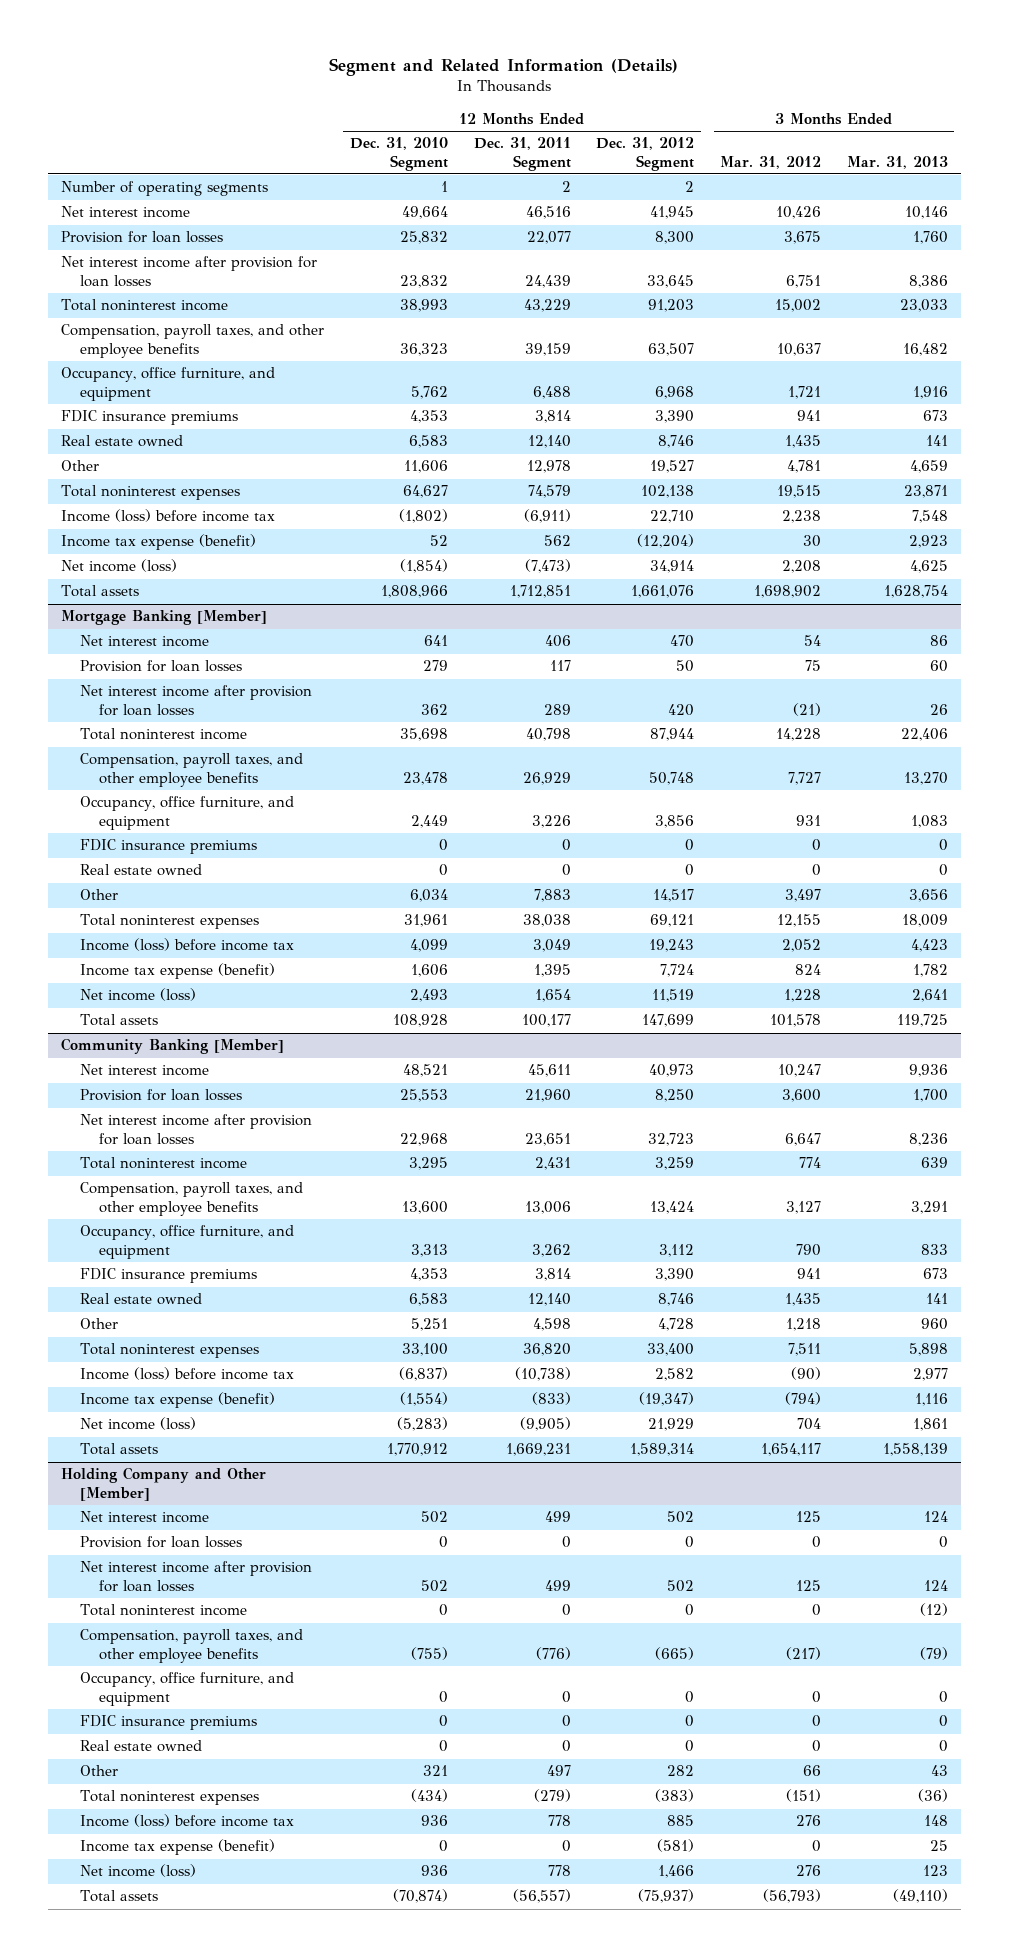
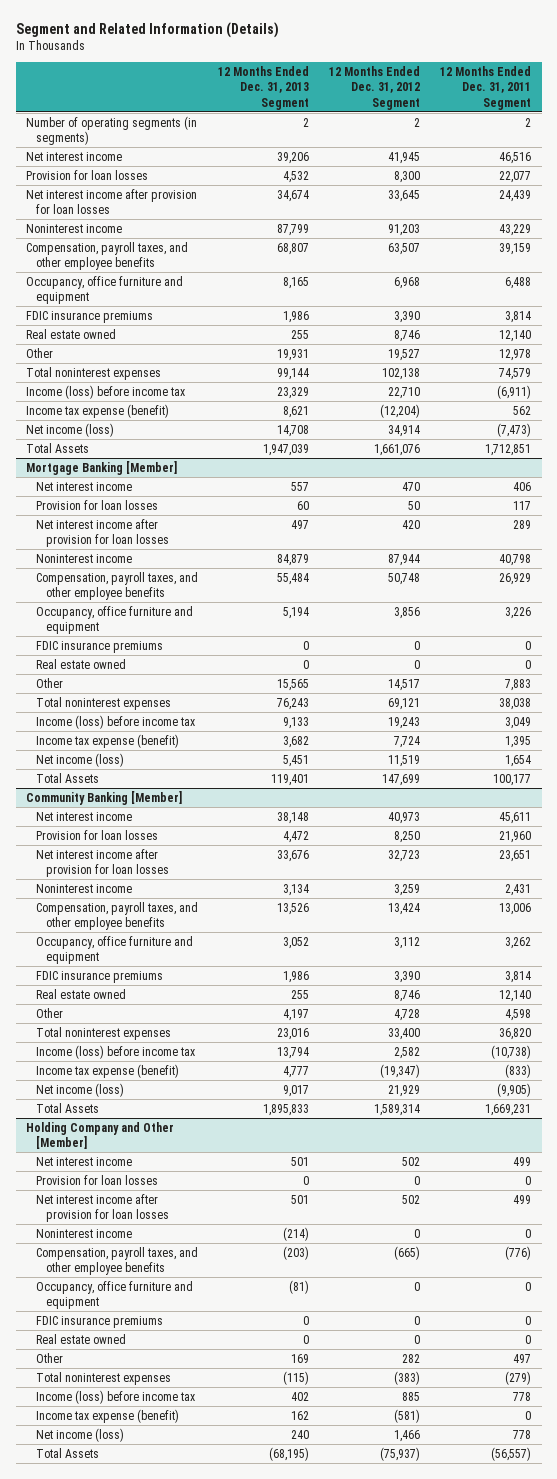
- | 12 Months Ended Dec. 31, 2010 Segment | 12 Months Ended Dec. 31, 2011 Segment | 12 Months Ended Dec. 31, 2012 Segment | 3 Months Ended Mar. 31, 2012 | 3 Months Ended Mar. 31, 2013
+ | 12 Months Ended Dec. 31, 2013 Segment | 12 Months Ended Dec. 31, 2012 Segment | 12 Months Ended Dec. 31, 2011 Segment
- Number of operating segments | 1 | 2 | 2 | |
+ Number of operating segments (in segments) | 2 | 2 | 2
- Total noninterest income | 38,993 | 43,229 | 91,203 | 15,002 | 23,033
+ Noninterest income | 87,799 | 91,203 | 43,229
- Occupancy, office furniture, and equipment | 5,762 | 6,488 | 6,968 | 1,721 | 1,916
+ Occupancy, office furniture and equipment | 8,165 | 6,968 | 6,488
- Total assets | 1,808,966 | 1,712,851 | 1,661,076 | 1,698,902 | 1,628,754
+ Total Assets | 1,947,039 | 1,661,076 | 1,712,851
@ Mortgage Banking [Member]
- Total noninterest income | 35,698 | 40,798 | 87,944 | 14,228 | 22,406
+ Noninterest income | 84,879 | 87,944 | 40,798
- Occupancy, office furniture, and equipment | 2,449 | 3,226 | 3,856 | 931 | 1,083
+ Occupancy, office furniture and equipment | 5,194 | 3,856 | 3,226
- Total assets | 108,928 | 100,177 | 147,699 | 101,578 | 119,725
+ Total Assets | 119,401 | 147,699 | 100,177
@ Community Banking [Member]
- Total noninterest income | 3,295 | 2,431 | 3,259 | 774 | 639
+ Noninterest income | 3,134 | 3,259 | 2,431
- Occupancy, office furniture, and equipment | 3,313 | 3,262 | 3,112 | 790 | 833
+ Occupancy, office furniture and equipment | 3,052 | 3,112 | 3,262
- Total assets | 1,770,912 | 1,669,231 | 1,589,314 | 1,654,117 | 1,558,139
+ Total Assets | 1,895,833 | 1,589,314 | 1,669,231
@ Holding Company and Other [Member]
- Total noninterest income | 0 | 0 | 0 | 0 | (12)
+ Noninterest income | (214) | 0 | 0
- Occupancy, office furniture, and equipment | 0 | 0 | 0 | 0 | 0
+ Occupancy, office furniture and equipment | (81) | 0 | 0
- Total assets | (70,874) | (56,557) | (75,937) | (56,793) | (49,110)
+ Total Assets | (68,195) | (75,937) | (56,557)

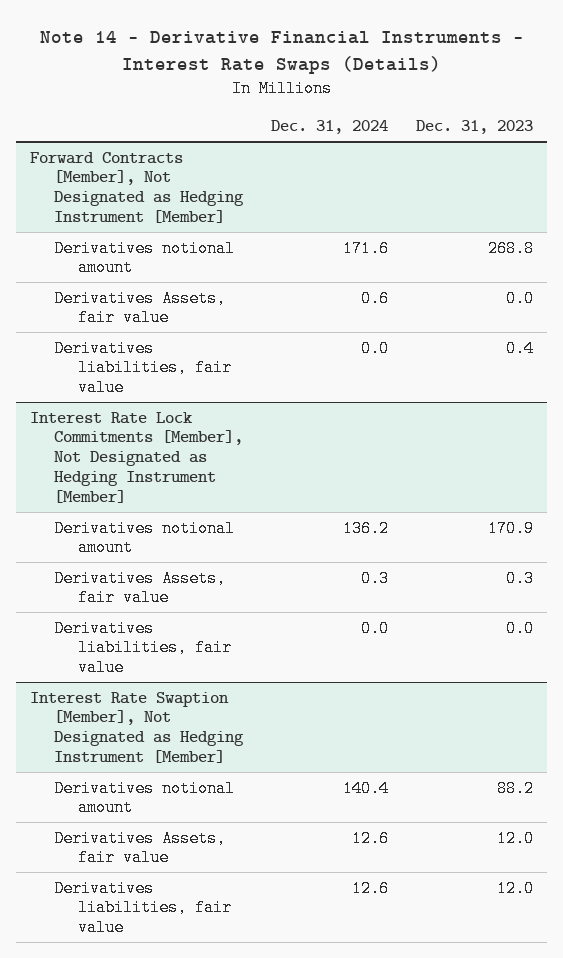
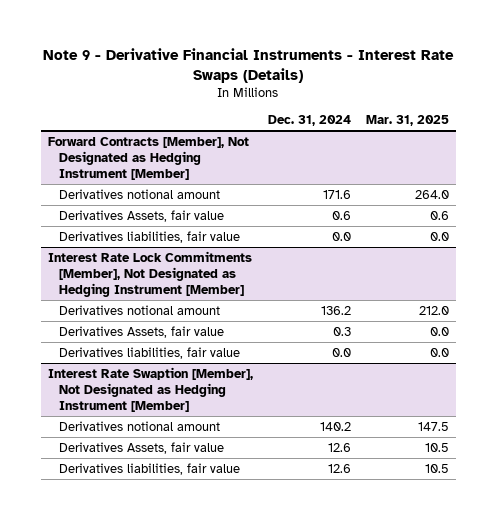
- Note 14 - Derivative Financial Instruments - Interest Rate Swaps (Details)
+ Note 9 - Derivative Financial Instruments - Interest Rate Swaps (Details)
- | Dec. 31, 2024 | Dec. 31, 2023
+ | Dec. 31, 2024 | Mar. 31, 2025
@ Interest Rate Swaption [Member], Not Designated as Hedging Instrument [Member]
- Derivatives notional amount | 140.4 | 88.2
+ Derivatives notional amount | 140.2 | 147.5

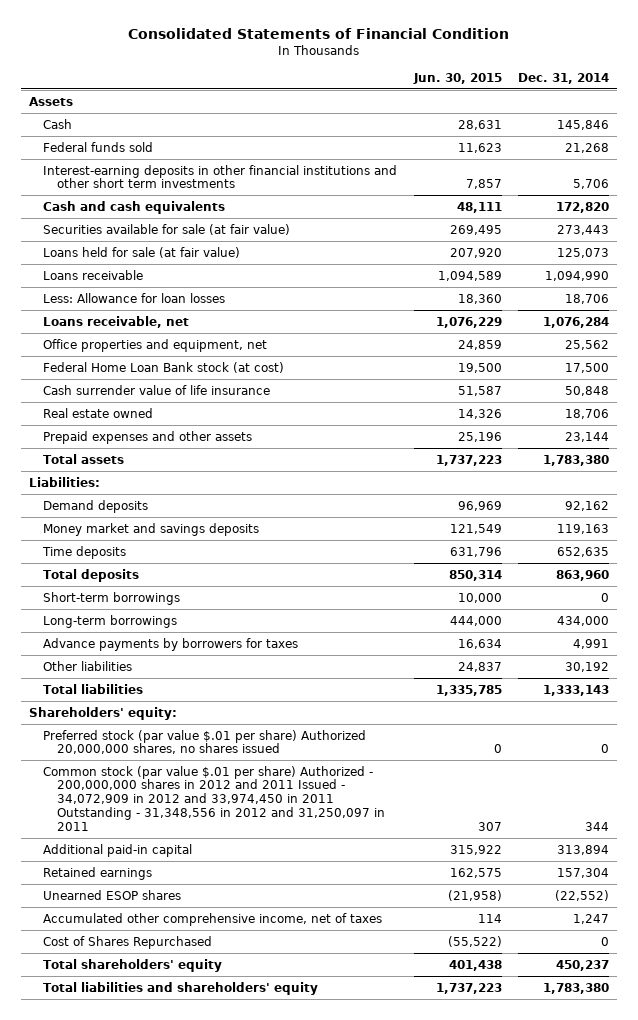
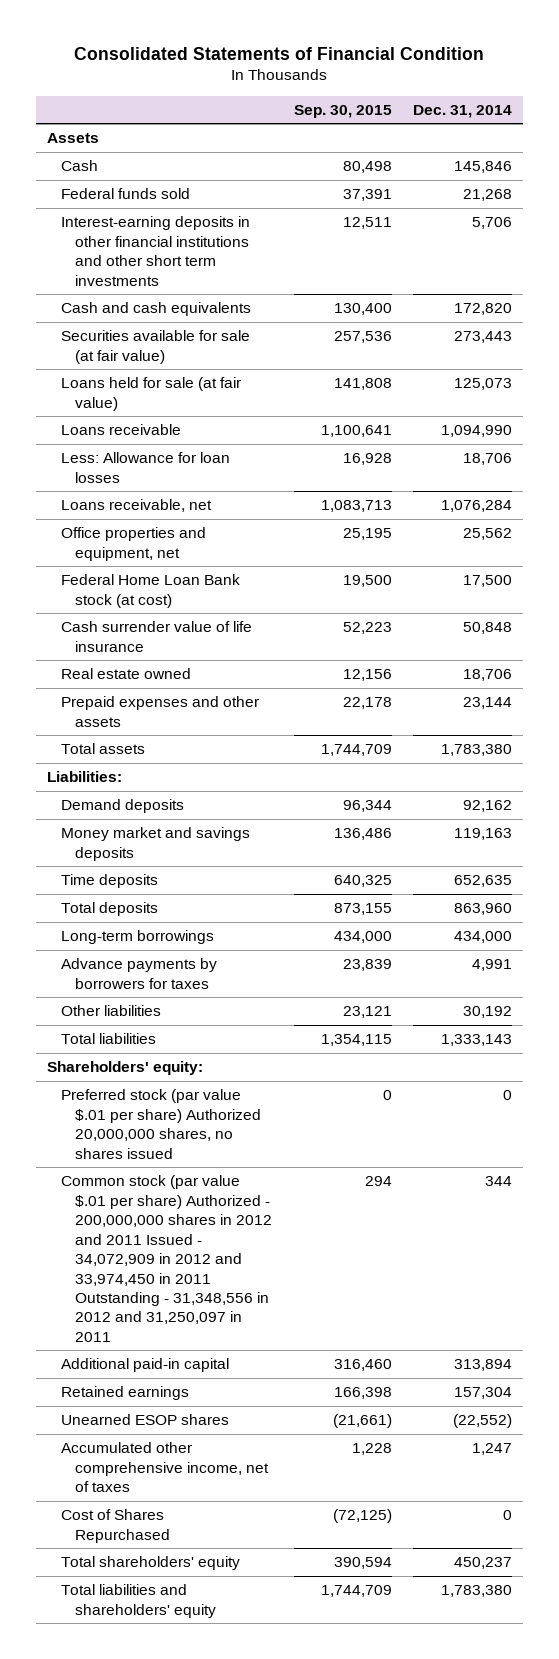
- | Jun. 30, 2015 | Dec. 31, 2014
+ | Sep. 30, 2015 | Dec. 31, 2014
- Short-term borrowings | 10,000 | 0

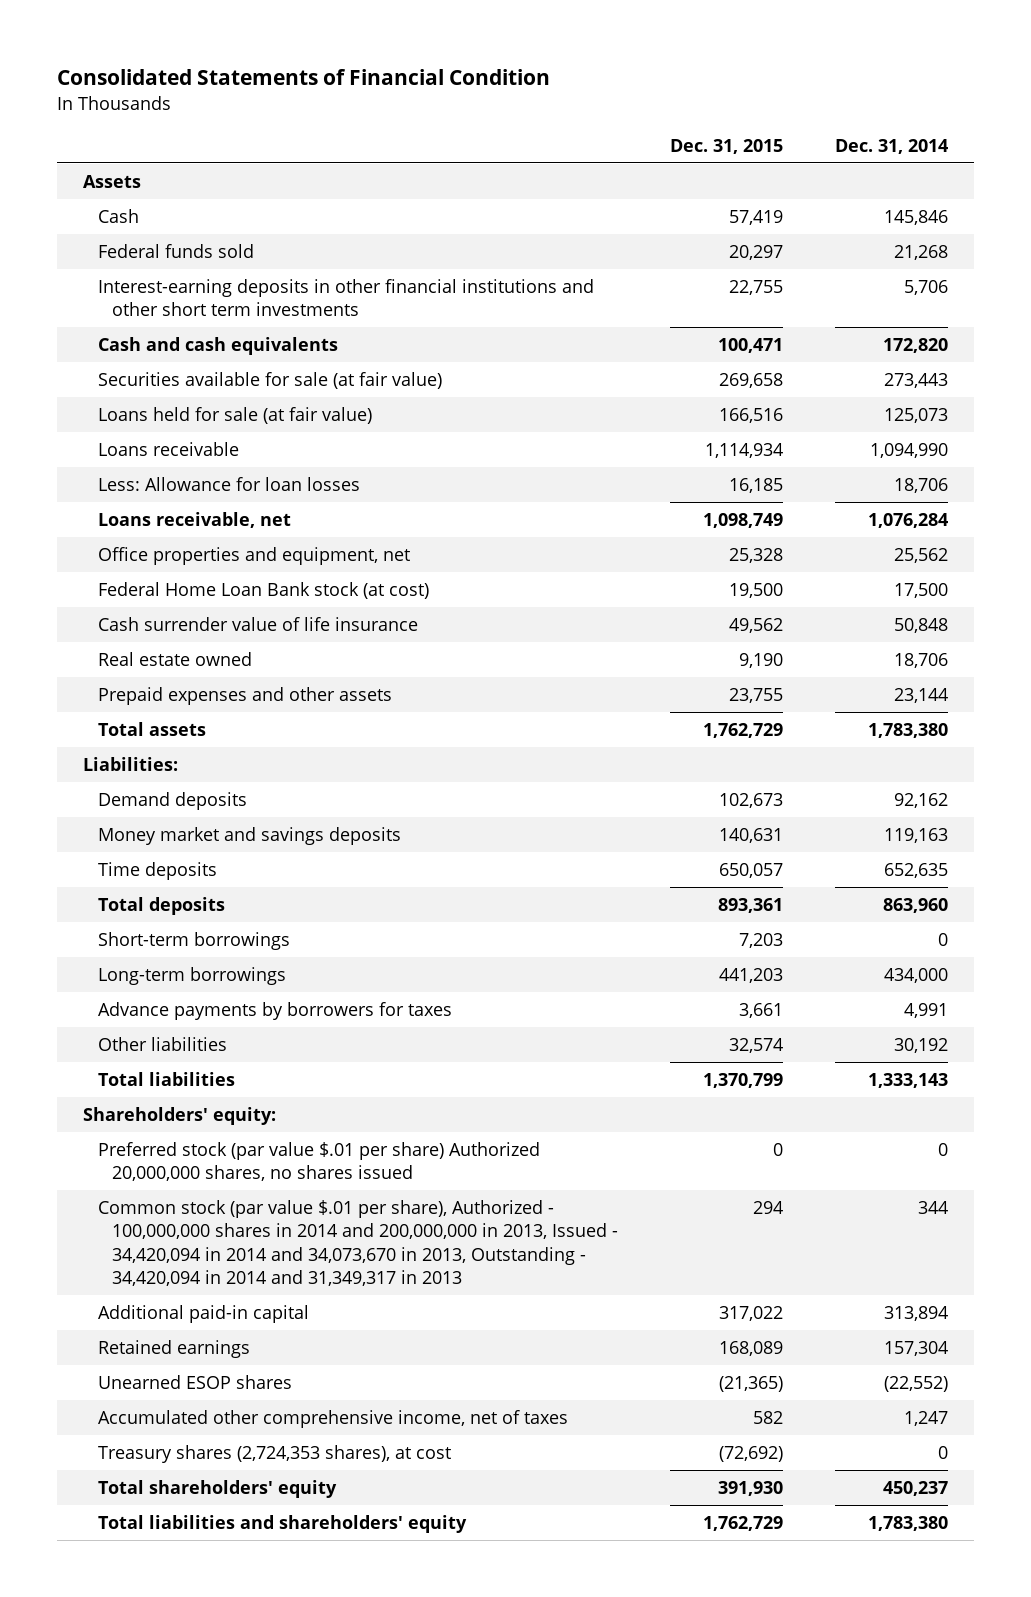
- | Sep. 30, 2015 | Dec. 31, 2014
+ | Dec. 31, 2015 | Dec. 31, 2014
+ Short-term borrowings | 7,203 | 0
- Common stock (par value $.01 per share) Authorized - 200,000,000 shares in 2012 and 2011 Issued - 34,072,909 in 2012 and 33,974,450 in 2011 Outstanding - 31,348,556 in 2012 and 31,250,097 in 2011 | 294 | 344
+ Common stock (par value $.01 per share), Authorized - 100,000,000 shares in 2014 and 200,000,000 in 2013, Issued - 34,420,094 in 2014 and 34,073,670 in 2013, Outstanding - 34,420,094 in 2014 and 31,349,317 in 2013 | 294 | 344
- Cost of Shares Repurchased | (72,125) | 0
+ Treasury shares (2,724,353 shares), at cost | (72,692) | 0

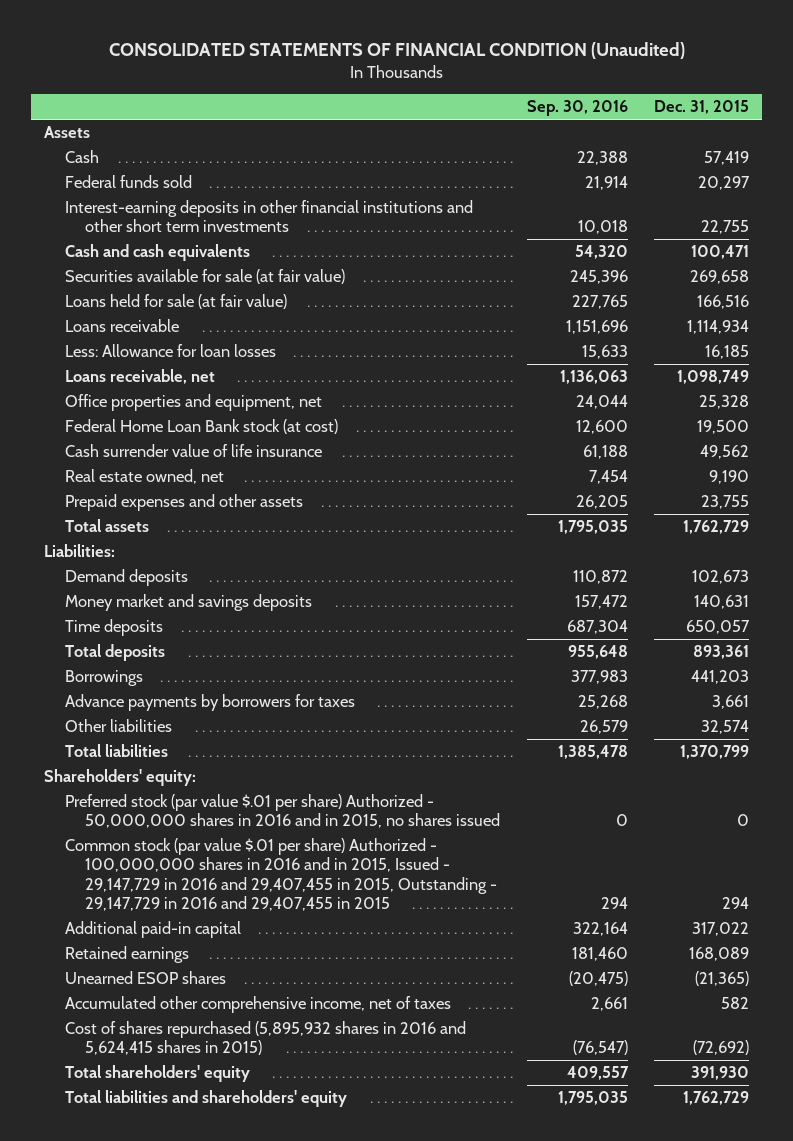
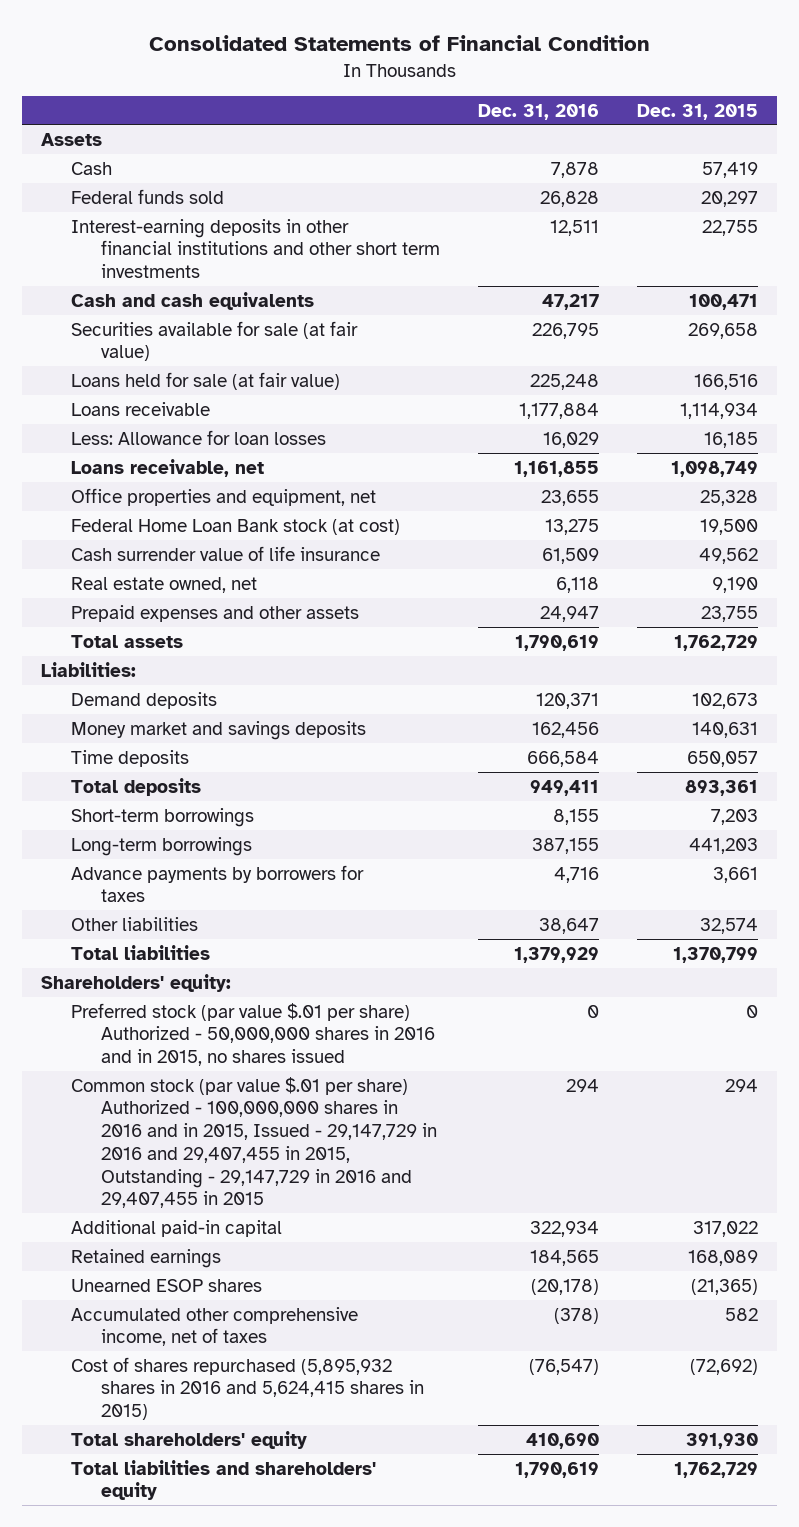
- CONSOLIDATED STATEMENTS OF FINANCIAL CONDITION (Unaudited)
+ Consolidated Statements of Financial Condition
- | Sep. 30, 2016 | Dec. 31, 2015
+ | Dec. 31, 2016 | Dec. 31, 2015
- Borrowings | 377,983 | 441,203
+ Short-term borrowings | 8,155 | 7,203
+ Long-term borrowings | 387,155 | 441,203

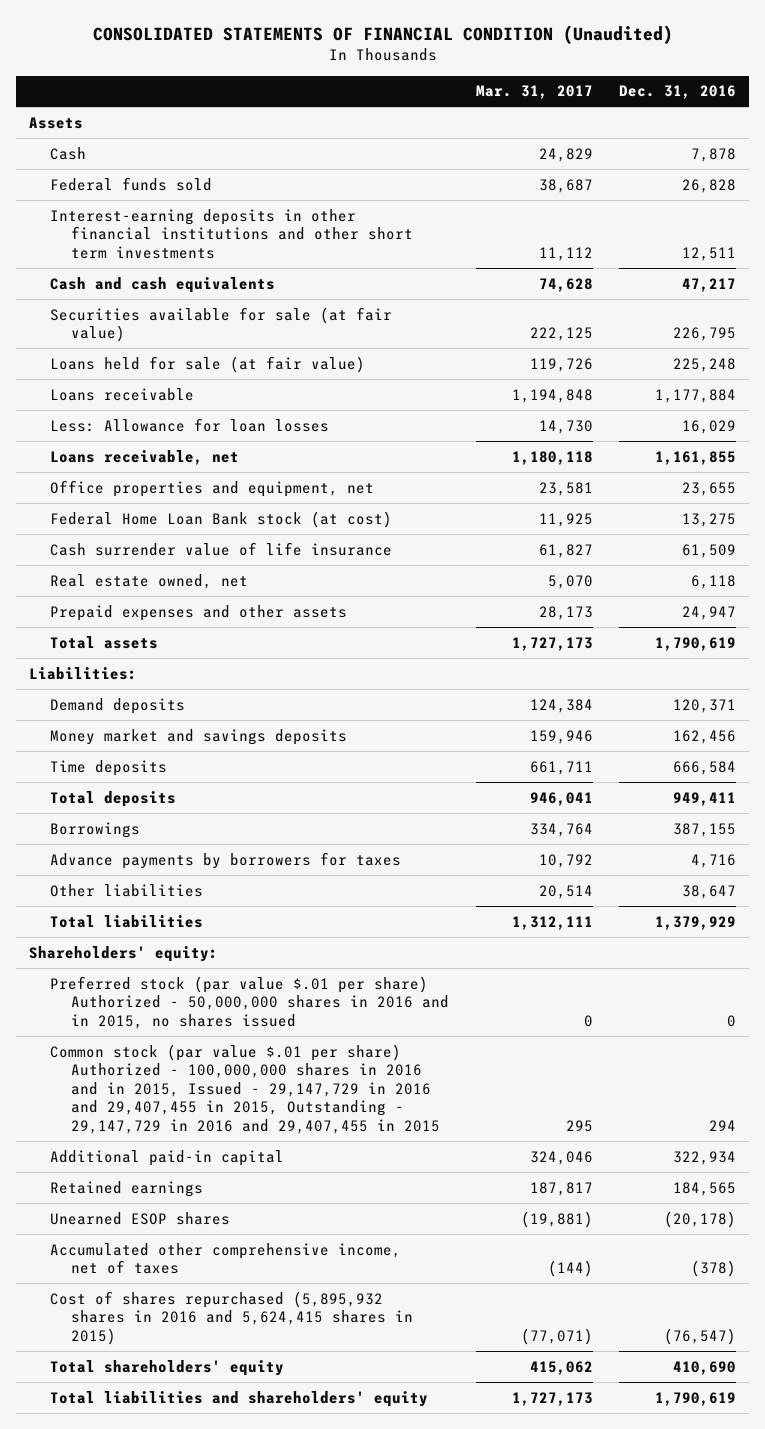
- Consolidated Statements of Financial Condition
+ CONSOLIDATED STATEMENTS OF FINANCIAL CONDITION (Unaudited)
- | Dec. 31, 2016 | Dec. 31, 2015
+ | Mar. 31, 2017 | Dec. 31, 2016
- Short-term borrowings | 8,155 | 7,203
- Long-term borrowings | 387,155 | 441,203
+ Borrowings | 334,764 | 387,155

